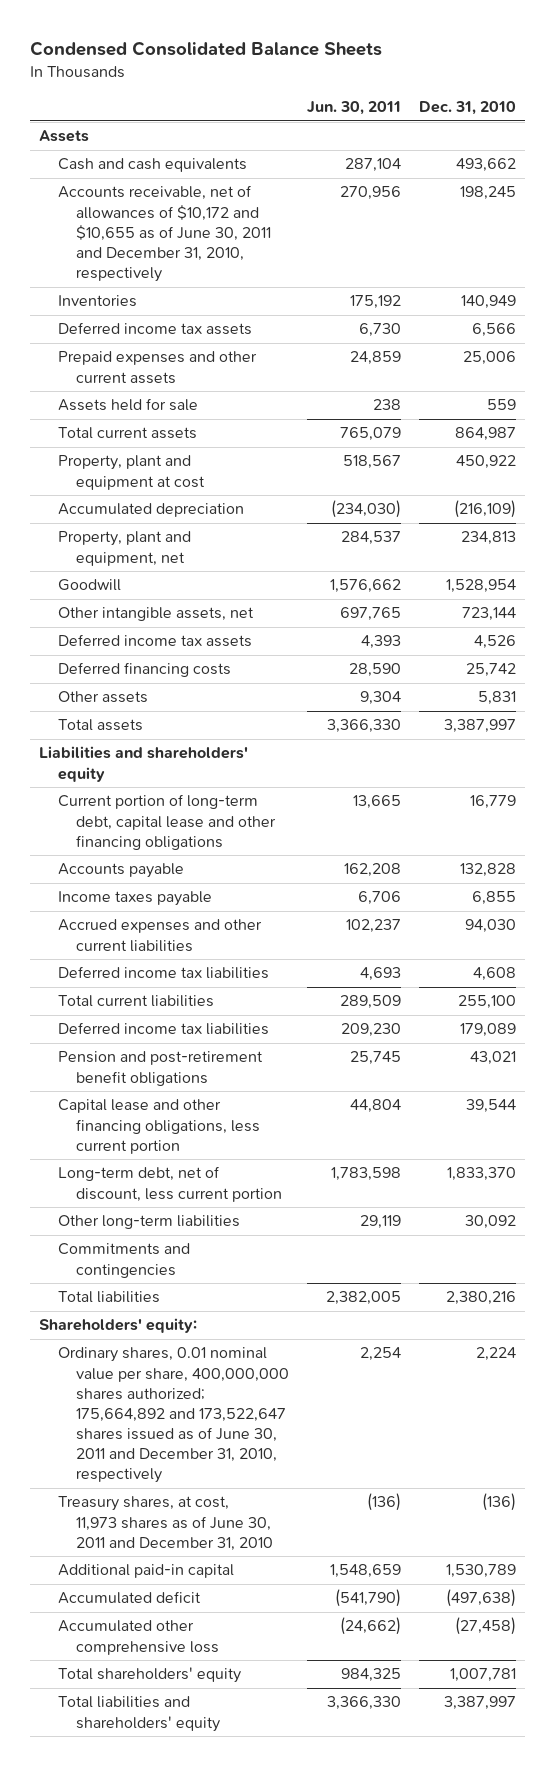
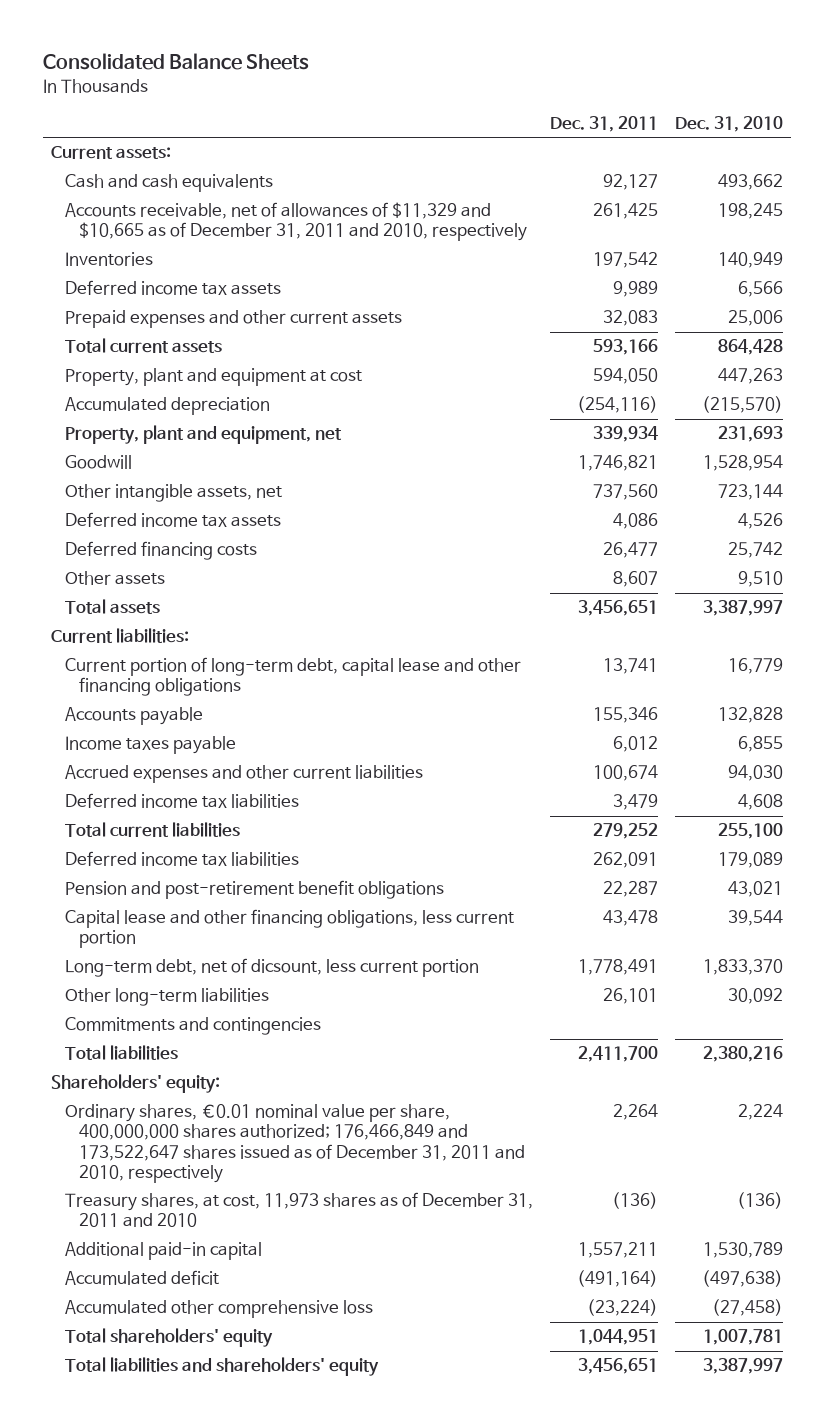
- Condensed Consolidated Balance Sheets
+ Consolidated Balance Sheets
- | Jun. 30, 2011 | Dec. 31, 2010
+ | Dec. 31, 2011 | Dec. 31, 2010
- Assets
+ Current assets:
- Accounts receivable, net of allowances of $10,172 and $10,655 as of June 30, 2011 and December 31, 2010, respectively | 270,956 | 198,245
+ Accounts receivable, net of allowances of $11,329 and $10,665 as of December 31, 2011 and 2010, respectively | 261,425 | 198,245
- Assets held for sale | 238 | 559
- Total current assets | 765,079 | 864,987
- Property, plant and equipment at cost | 518,567 | 450,922
- Accumulated depreciation | (234,030) | (216,109)
- Property, plant and equipment, net | 284,537 | 234,813
+ Total current assets | 593,166 | 864,428
+ Property, plant and equipment at cost | 594,050 | 447,263
+ Accumulated depreciation | (254,116) | (215,570)
+ Property, plant and equipment, net | 339,934 | 231,693
- Other assets | 9,304 | 5,831
+ Other assets | 8,607 | 9,510
- Liabilities and shareholders' equity
+ Current liabilities:
- Long-term debt, net of discount, less current portion | 1,783,598 | 1,833,370
+ Long-term debt, net of dicsount, less current portion | 1,778,491 | 1,833,370
- Ordinary shares, 0.01 nominal value per share, 400,000,000 shares authorized; 175,664,892 and 173,522,647 shares issued as of June 30, 2011 and December 31, 2010, respectively | 2,254 | 2,224
- Treasury shares, at cost, 11,973 shares as of June 30, 2011 and December 31, 2010 | (136) | (136)
+ Ordinary shares, €0.01 nominal value per share, 400,000,000 shares authorized; 176,466,849 and 173,522,647 shares issued as of December 31, 2011 and 2010, respectively | 2,264 | 2,224
+ Treasury shares, at cost, 11,973 shares as of December 31, 2011 and 2010 | (136) | (136)

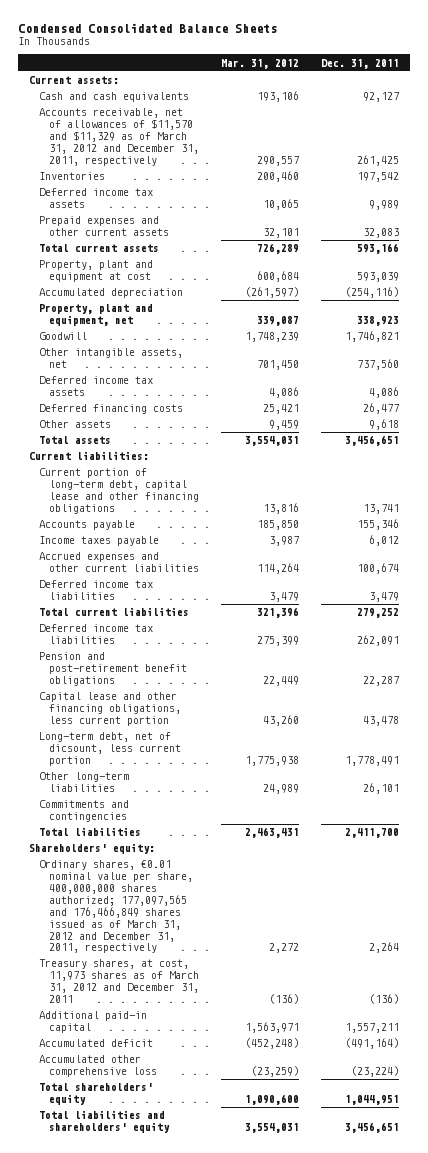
- Consolidated Balance Sheets
+ Condensed Consolidated Balance Sheets
- | Dec. 31, 2011 | Dec. 31, 2010
+ | Mar. 31, 2012 | Dec. 31, 2011
- Accounts receivable, net of allowances of $11,329 and $10,665 as of December 31, 2011 and 2010, respectively | 261,425 | 198,245
+ Accounts receivable, net of allowances of $11,570 and $11,329 as of March 31, 2012 and December 31, 2011, respectively | 290,557 | 261,425
- Property, plant and equipment at cost | 594,050 | 447,263
+ Property, plant and equipment at cost | 600,684 | 593,039
- Property, plant and equipment, net | 339,934 | 231,693
+ Property, plant and equipment, net | 339,087 | 338,923
- Other assets | 8,607 | 9,510
+ Other assets | 9,459 | 9,618
- Ordinary shares, €0.01 nominal value per share, 400,000,000 shares authorized; 176,466,849 and 173,522,647 shares issued as of December 31, 2011 and 2010, respectively | 2,264 | 2,224
- Treasury shares, at cost, 11,973 shares as of December 31, 2011 and 2010 | (136) | (136)
+ Ordinary shares, €0.01 nominal value per share, 400,000,000 shares authorized; 177,097,565 and 176,466,849 shares issued as of March 31, 2012 and December 31, 2011, respectively | 2,272 | 2,264
+ Treasury shares, at cost, 11,973 shares as of March 31, 2012 and December 31, 2011 | (136) | (136)

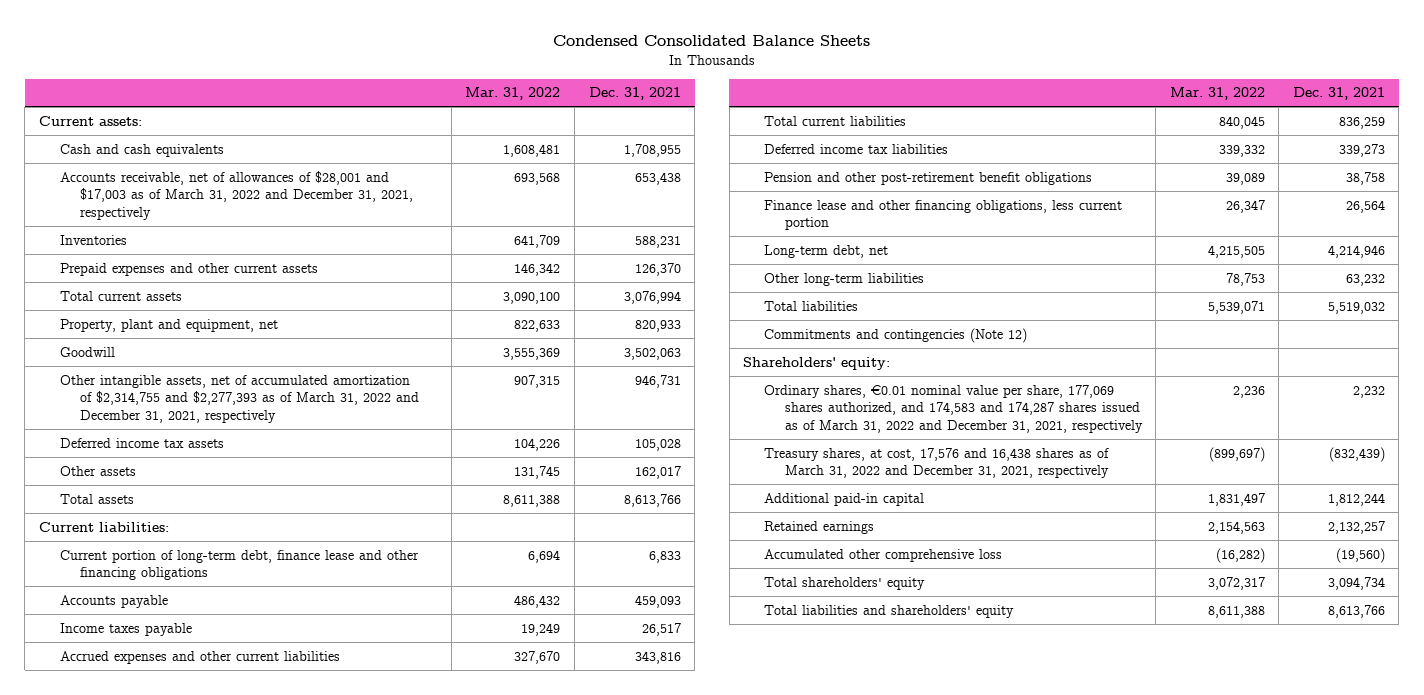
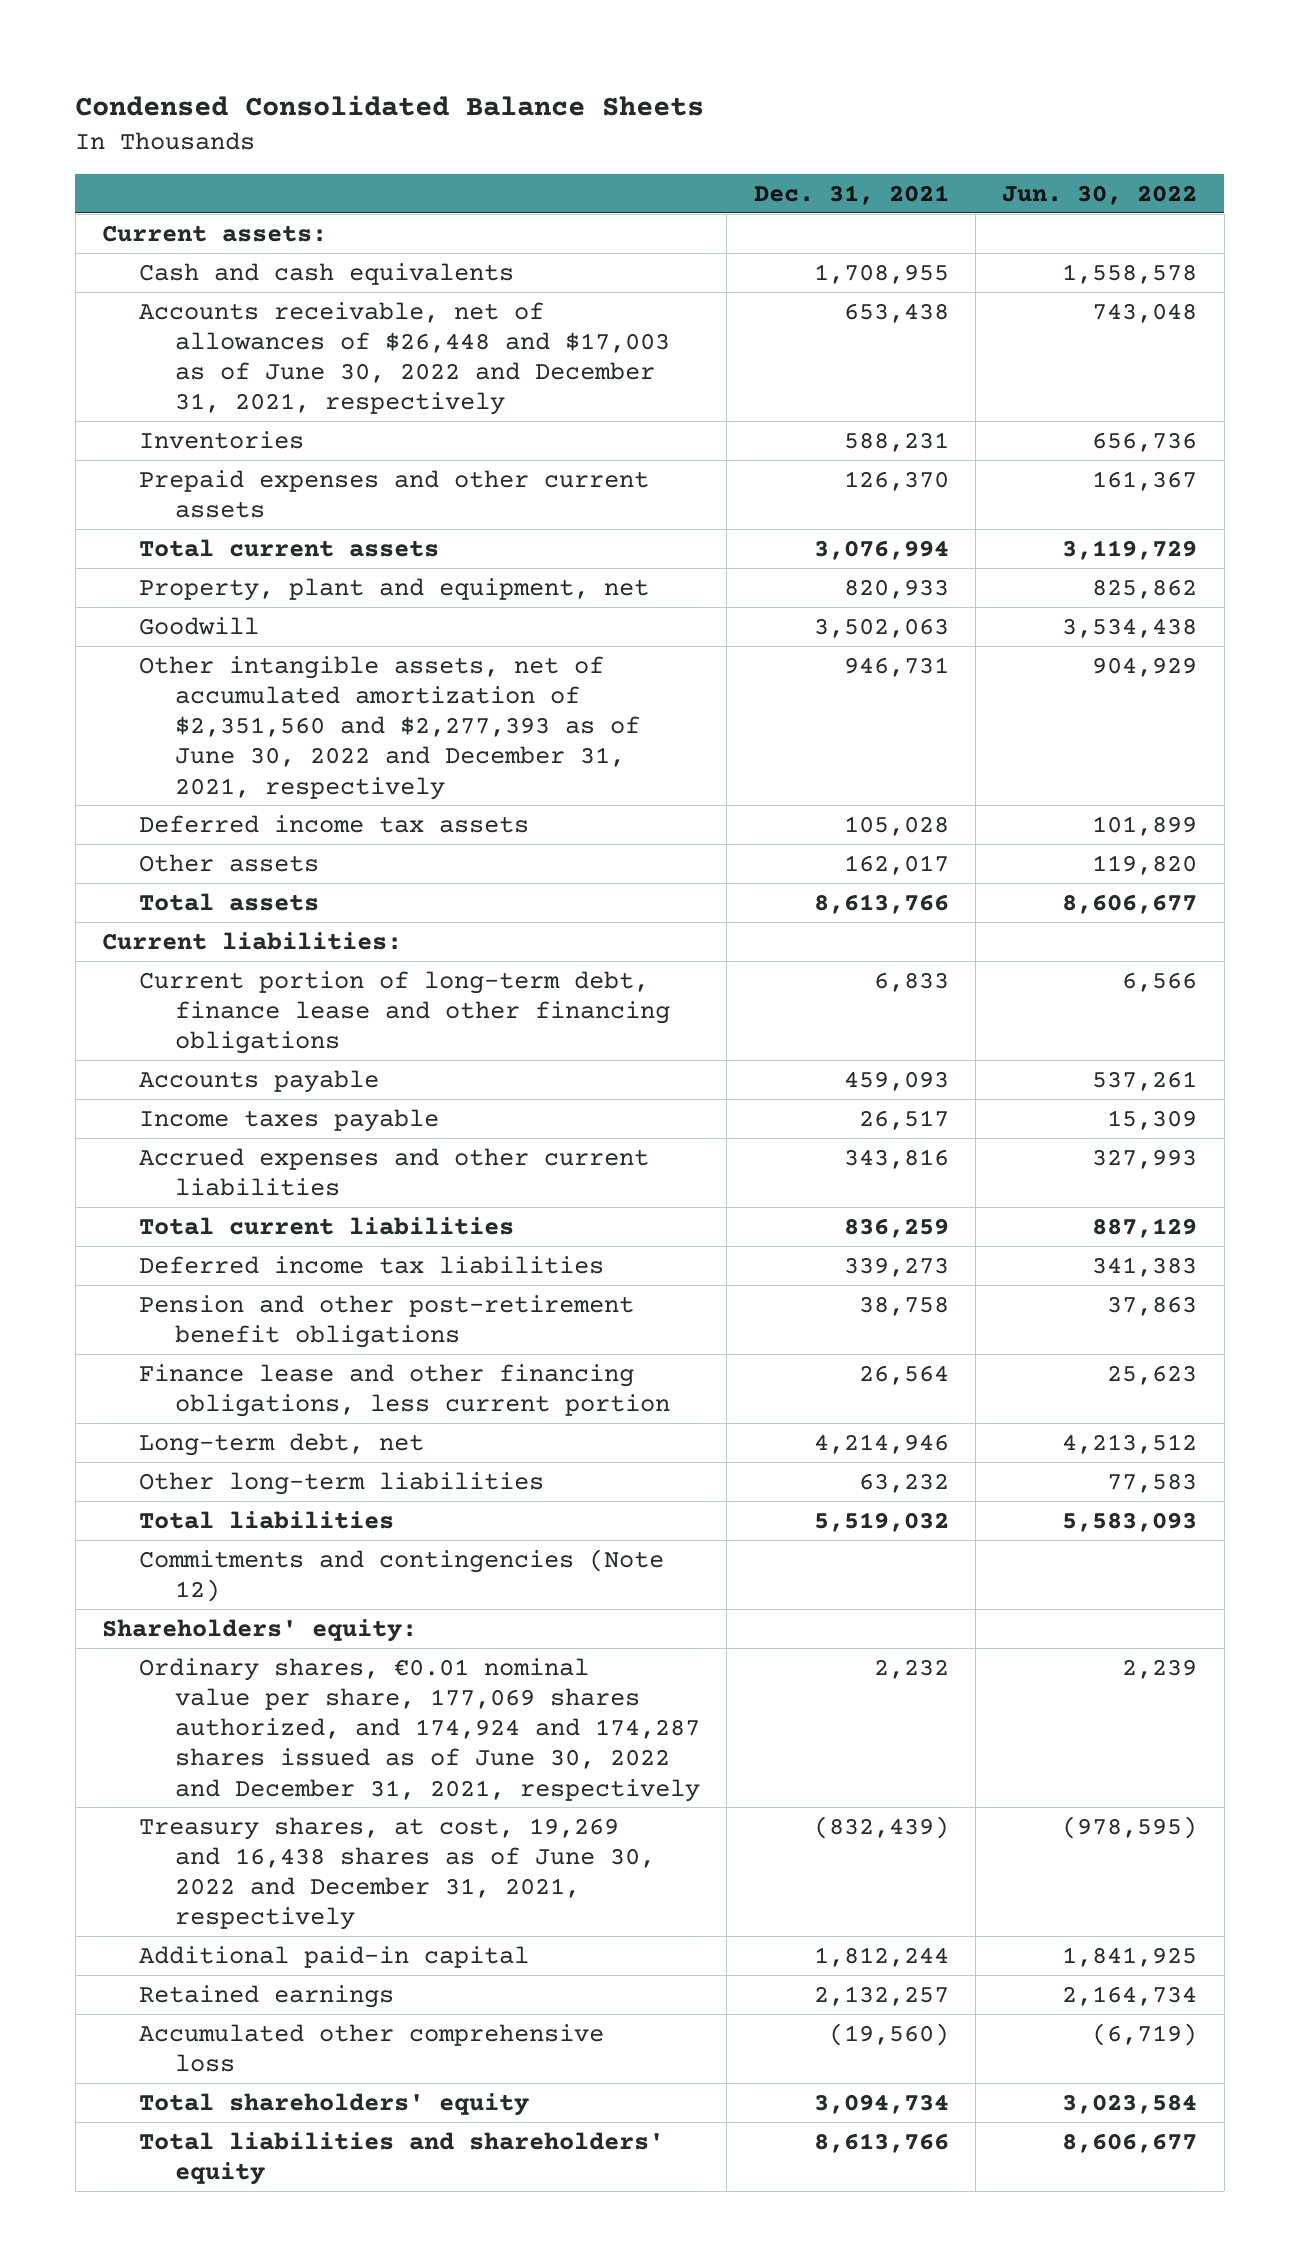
- | Mar. 31, 2022 | Dec. 31, 2021
+ | Dec. 31, 2021 | Jun. 30, 2022
- Accounts receivable, net of allowances of $28,001 and $17,003 as of March 31, 2022 and December 31, 2021, respectively | 693,568 | 653,438
+ Accounts receivable, net of allowances of $26,448 and $17,003 as of June 30, 2022 and December 31, 2021, respectively | 653,438 | 743,048
- Other intangible assets, net of accumulated amortization of $2,314,755 and $2,277,393 as of March 31, 2022 and December 31, 2021, respectively | 907,315 | 946,731
+ Other intangible assets, net of accumulated amortization of $2,351,560 and $2,277,393 as of June 30, 2022 and December 31, 2021, respectively | 946,731 | 904,929
- Ordinary shares, €0.01 nominal value per share, 177,069 shares authorized, and 174,583 and 174,287 shares issued as of March 31, 2022 and December 31, 2021, respectively | 2,236 | 2,232
- Treasury shares, at cost, 17,576 and 16,438 shares as of March 31, 2022 and December 31, 2021, respectively | (899,697) | (832,439)
+ Ordinary shares, €0.01 nominal value per share, 177,069 shares authorized, and 174,924 and 174,287 shares issued as of June 30, 2022 and December 31, 2021, respectively | 2,232 | 2,239
+ Treasury shares, at cost, 19,269 and 16,438 shares as of June 30, 2022 and December 31, 2021, respectively | (832,439) | (978,595)

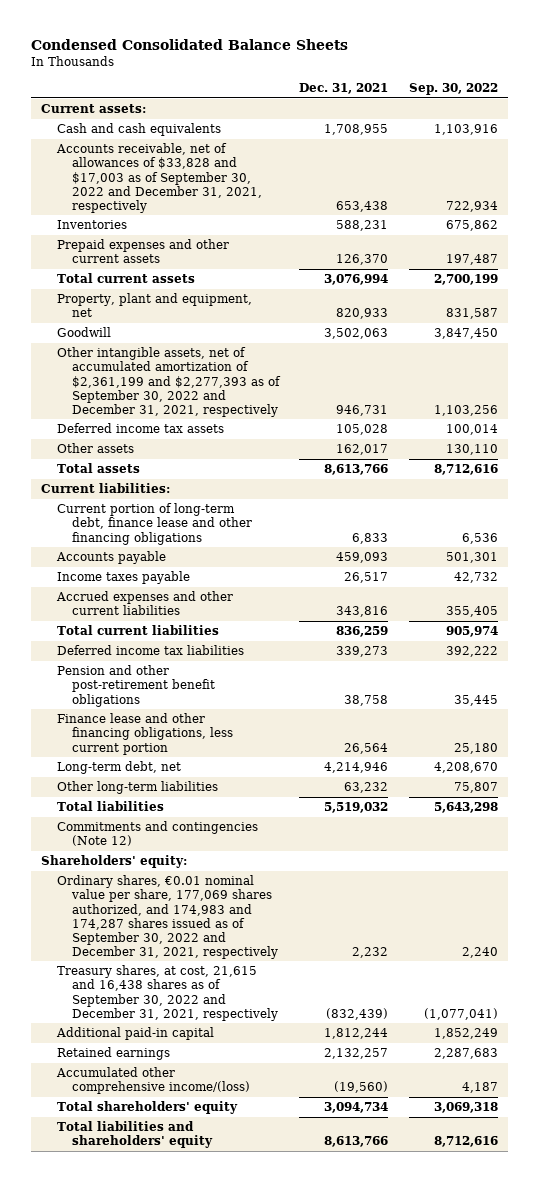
- | Dec. 31, 2021 | Jun. 30, 2022
+ | Dec. 31, 2021 | Sep. 30, 2022
- Accounts receivable, net of allowances of $26,448 and $17,003 as of June 30, 2022 and December 31, 2021, respectively | 653,438 | 743,048
+ Accounts receivable, net of allowances of $33,828 and $17,003 as of September 30, 2022 and December 31, 2021, respectively | 653,438 | 722,934
- Other intangible assets, net of accumulated amortization of $2,351,560 and $2,277,393 as of June 30, 2022 and December 31, 2021, respectively | 946,731 | 904,929
+ Other intangible assets, net of accumulated amortization of $2,361,199 and $2,277,393 as of September 30, 2022 and December 31, 2021, respectively | 946,731 | 1,103,256
- Ordinary shares, €0.01 nominal value per share, 177,069 shares authorized, and 174,924 and 174,287 shares issued as of June 30, 2022 and December 31, 2021, respectively | 2,232 | 2,239
- Treasury shares, at cost, 19,269 and 16,438 shares as of June 30, 2022 and December 31, 2021, respectively | (832,439) | (978,595)
+ Ordinary shares, €0.01 nominal value per share, 177,069 shares authorized, and 174,983 and 174,287 shares issued as of September 30, 2022 and December 31, 2021, respectively | 2,232 | 2,240
+ Treasury shares, at cost, 21,615 and 16,438 shares as of September 30, 2022 and December 31, 2021, respectively | (832,439) | (1,077,041)
- Accumulated other comprehensive loss | (19,560) | (6,719)
+ Accumulated other comprehensive income/(loss) | (19,560) | 4,187

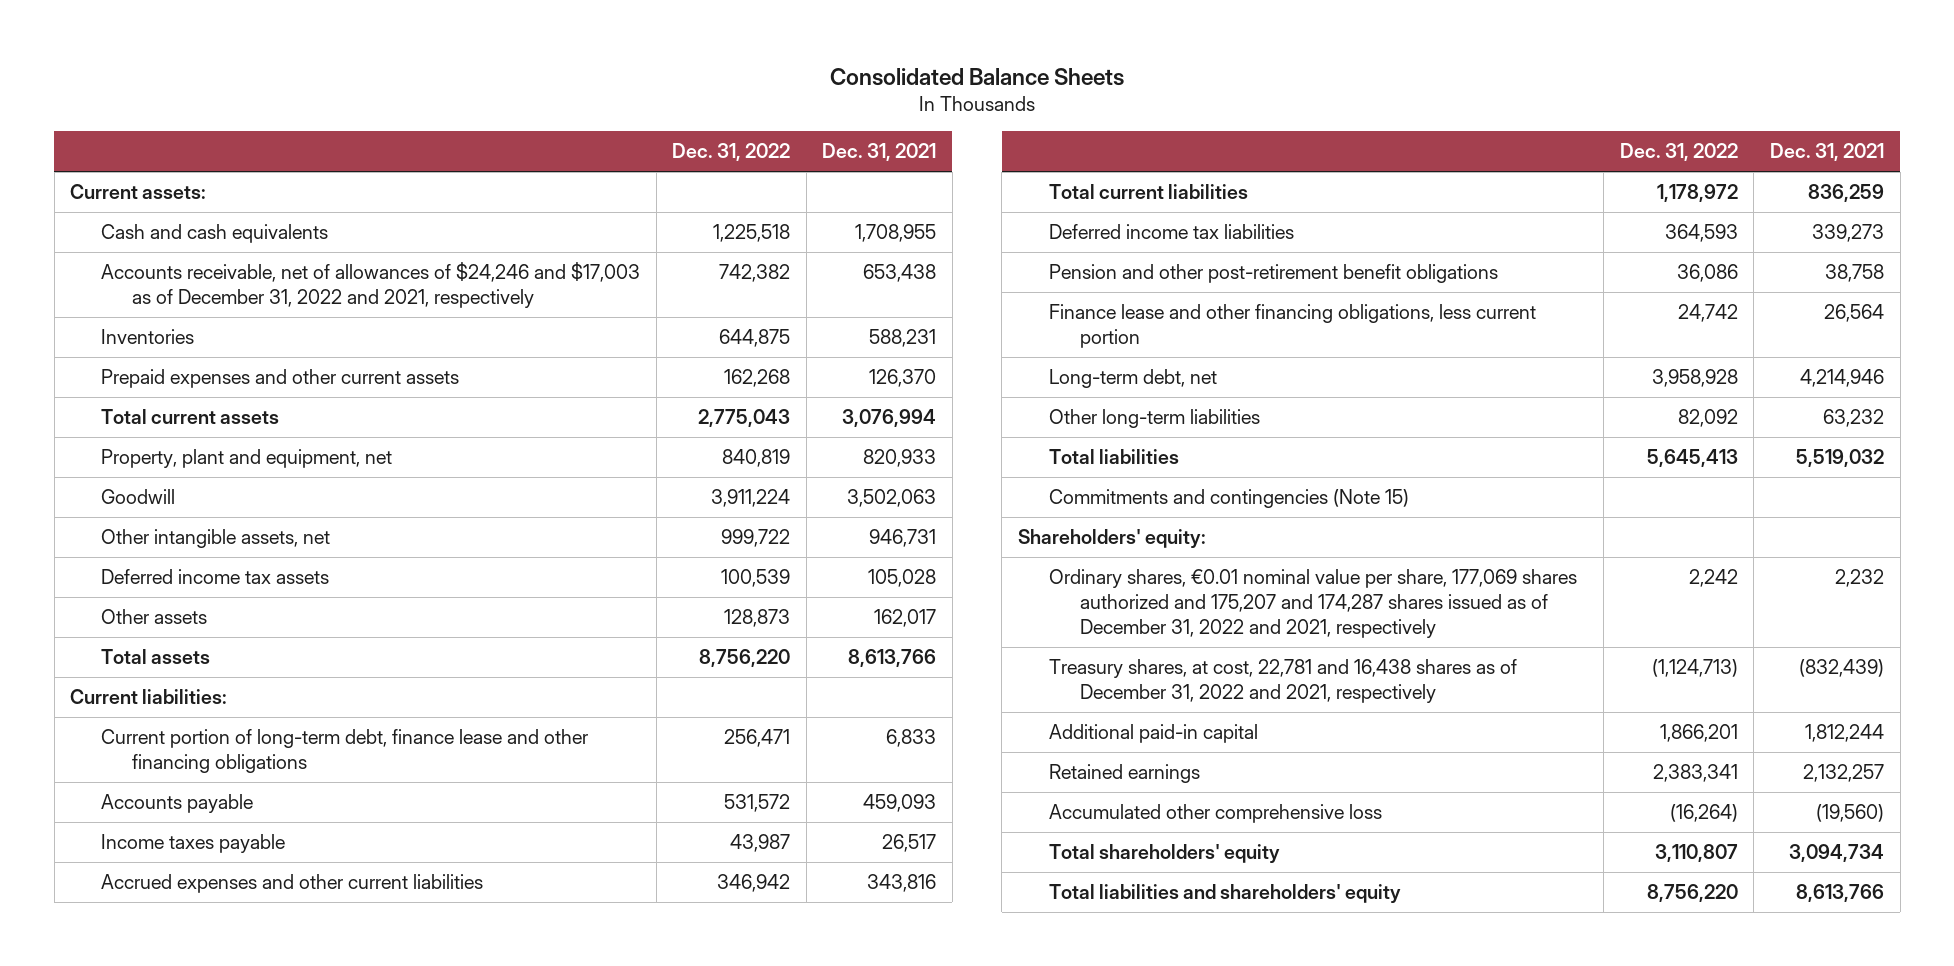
- Condensed Consolidated Balance Sheets
+ Consolidated Balance Sheets
- | Dec. 31, 2021 | Sep. 30, 2022
+ | Dec. 31, 2022 | Dec. 31, 2021
- Accounts receivable, net of allowances of $33,828 and $17,003 as of September 30, 2022 and December 31, 2021, respectively | 653,438 | 722,934
+ Accounts receivable, net of allowances of $24,246 and $17,003 as of December 31, 2022 and 2021, respectively | 742,382 | 653,438
- Other intangible assets, net of accumulated amortization of $2,361,199 and $2,277,393 as of September 30, 2022 and December 31, 2021, respectively | 946,731 | 1,103,256
+ Other intangible assets, net | 999,722 | 946,731
- Commitments and contingencies (Note 12)
+ Commitments and contingencies (Note 15)
- Ordinary shares, €0.01 nominal value per share, 177,069 shares authorized, and 174,983 and 174,287 shares issued as of September 30, 2022 and December 31, 2021, respectively | 2,232 | 2,240
- Treasury shares, at cost, 21,615 and 16,438 shares as of September 30, 2022 and December 31, 2021, respectively | (832,439) | (1,077,041)
+ Ordinary shares, €0.01 nominal value per share, 177,069 shares authorized and 175,207 and 174,287 shares issued as of December 31, 2022 and 2021, respectively | 2,242 | 2,232
+ Treasury shares, at cost, 22,781 and 16,438 shares as of December 31, 2022 and 2021, respectively | (1,124,713) | (832,439)
- Accumulated other comprehensive income/(loss) | (19,560) | 4,187
+ Accumulated other comprehensive loss | (16,264) | (19,560)

